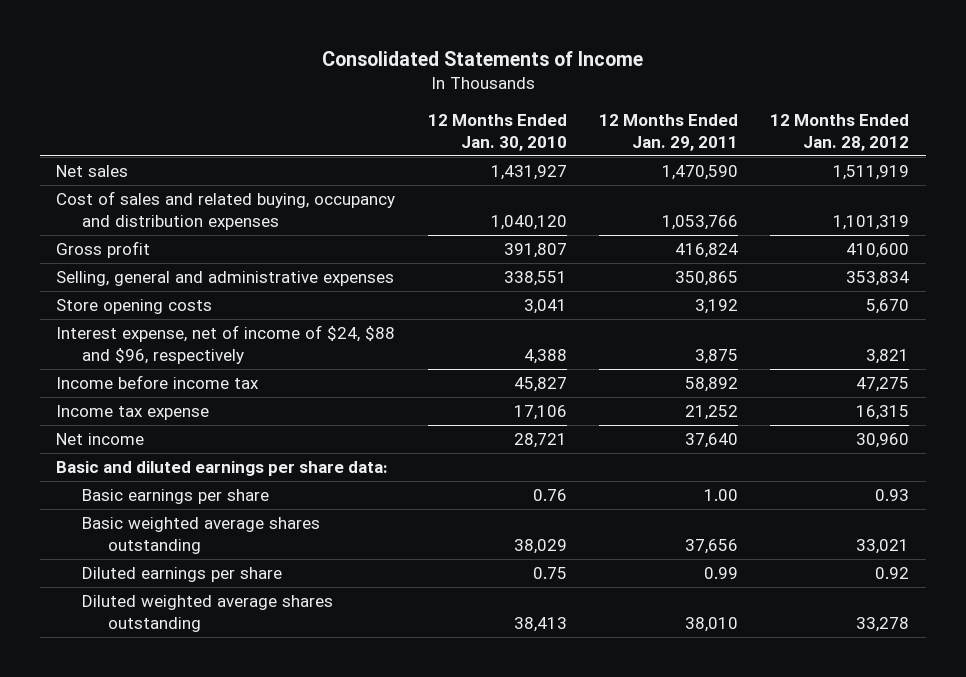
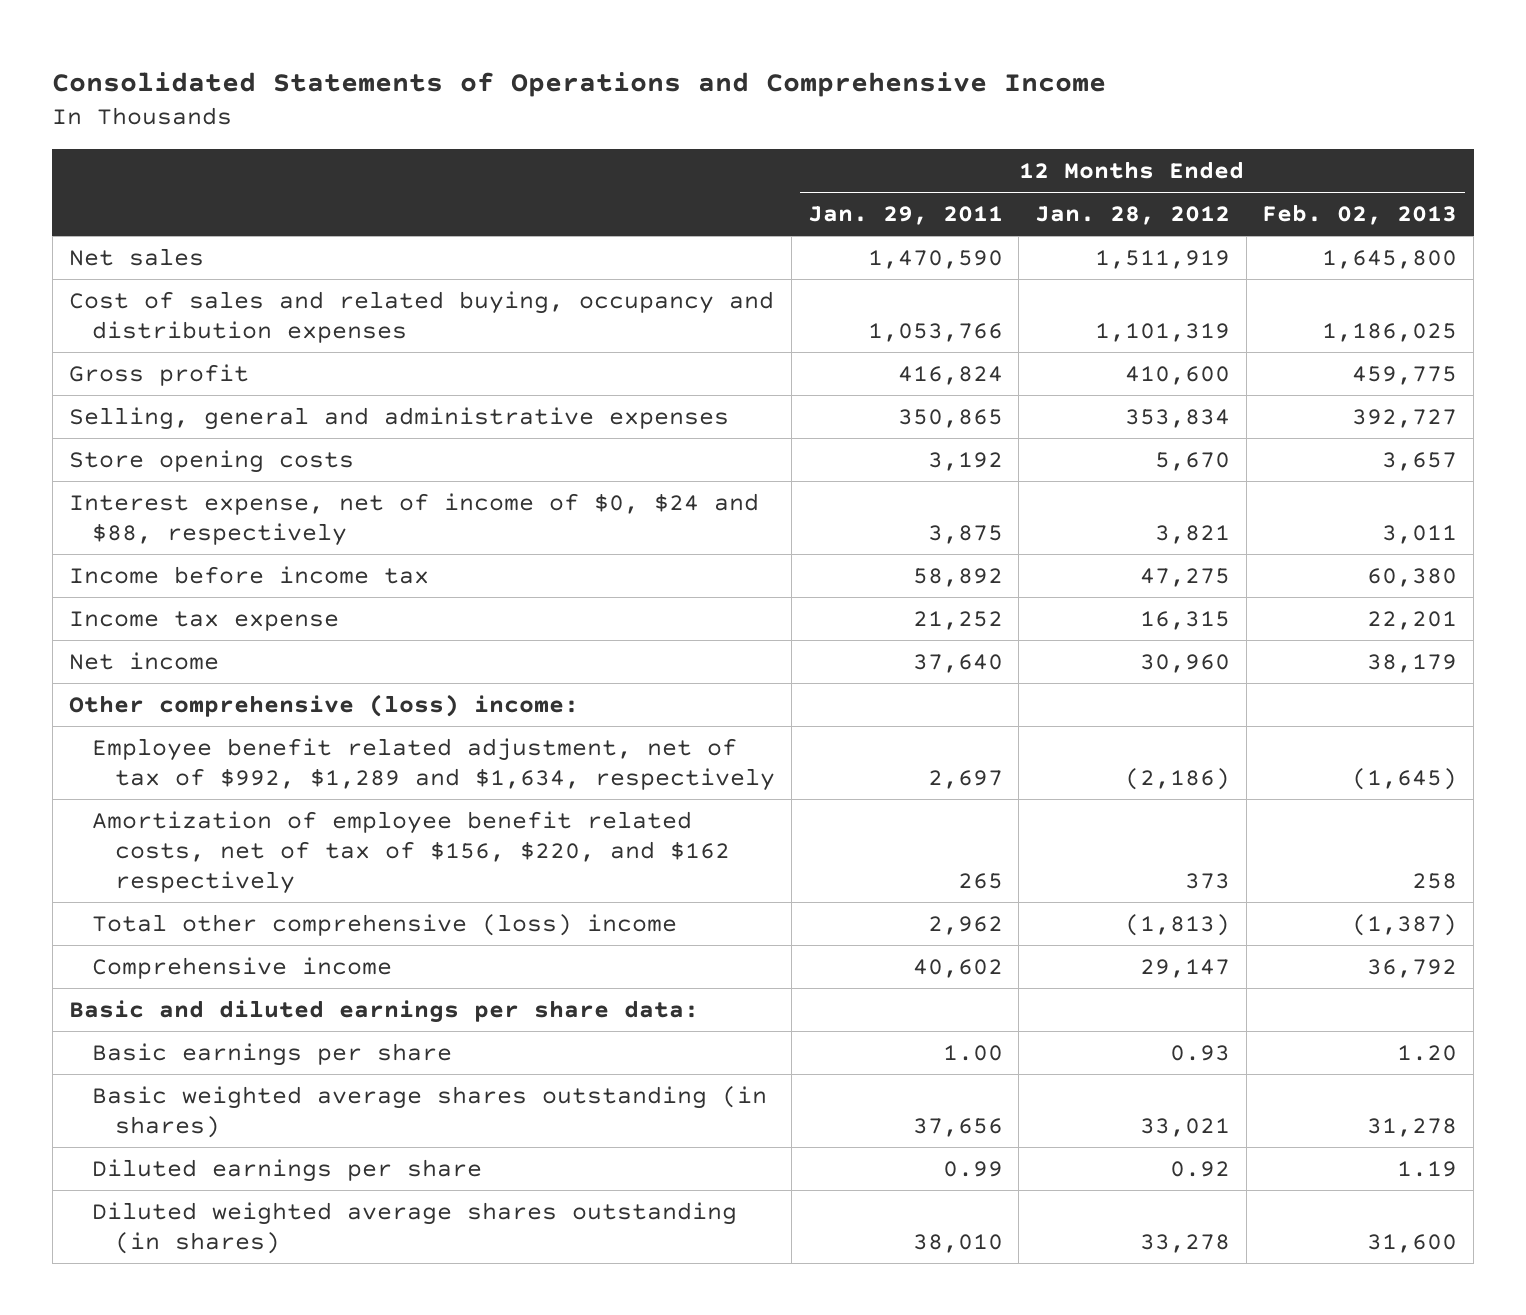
- Consolidated Statements of Income
+ Consolidated Statements of Operations and Comprehensive Income
- | 12 Months Ended Jan. 30, 2010 | 12 Months Ended Jan. 29, 2011 | 12 Months Ended Jan. 28, 2012
+ | 12 Months Ended Jan. 29, 2011 | 12 Months Ended Jan. 28, 2012 | 12 Months Ended Feb. 02, 2013
- Interest expense, net of income of $24, $88 and $96, respectively | 4,388 | 3,875 | 3,821
+ Interest expense, net of income of $0, $24 and $88, respectively | 3,875 | 3,821 | 3,011
+ Other comprehensive (loss) income:
+ Employee benefit related adjustment, net of tax of $992, $1,289 and $1,634, respectively | 2,697 | (2,186) | (1,645)
+ Amortization of employee benefit related costs, net of tax of $156, $220, and $162 respectively | 265 | 373 | 258
+ Total other comprehensive (loss) income | 2,962 | (1,813) | (1,387)
+ Comprehensive income | 40,602 | 29,147 | 36,792
- Basic weighted average shares outstanding | 38,029 | 37,656 | 33,021
+ Basic weighted average shares outstanding (in shares) | 37,656 | 33,021 | 31,278
- Diluted weighted average shares outstanding | 38,413 | 38,010 | 33,278
+ Diluted weighted average shares outstanding (in shares) | 38,010 | 33,278 | 31,600

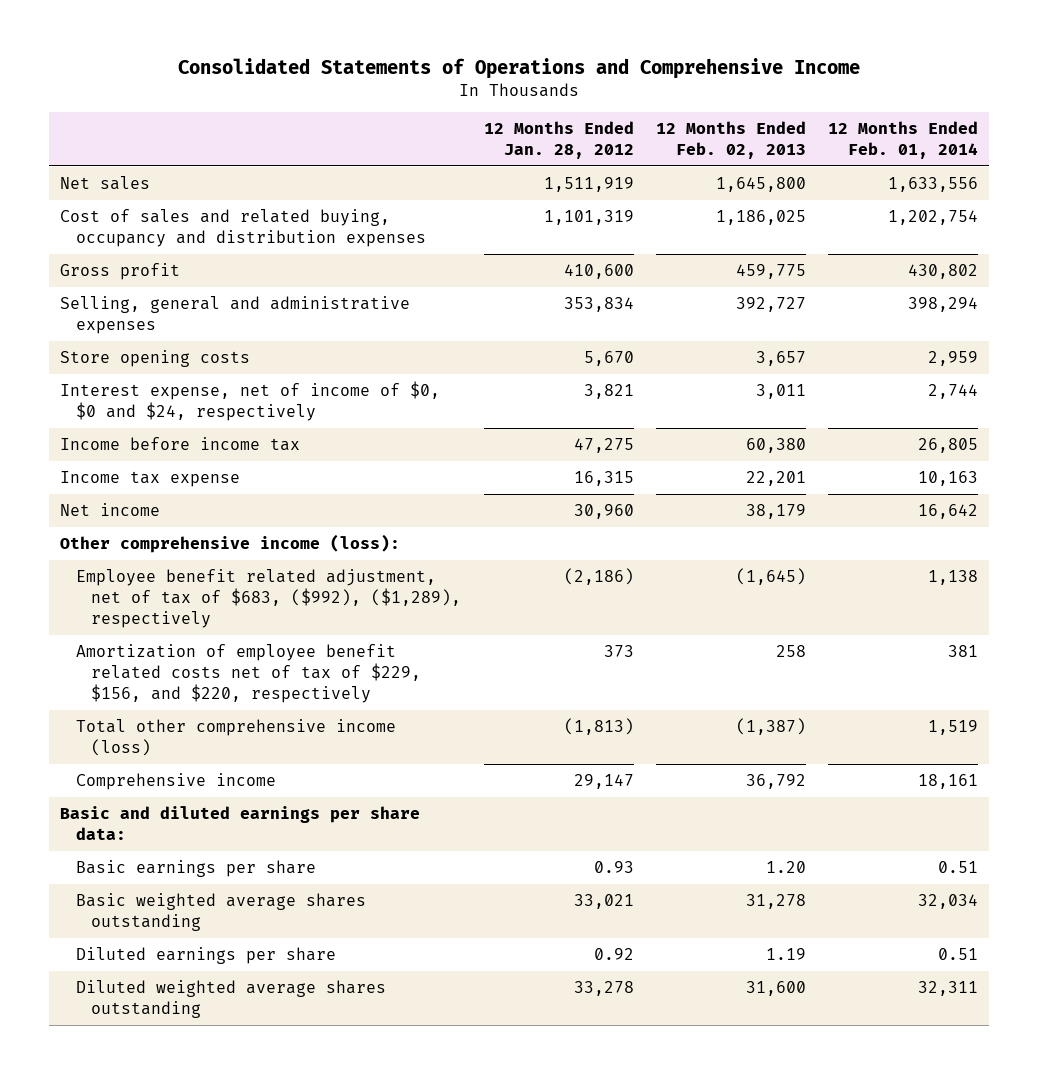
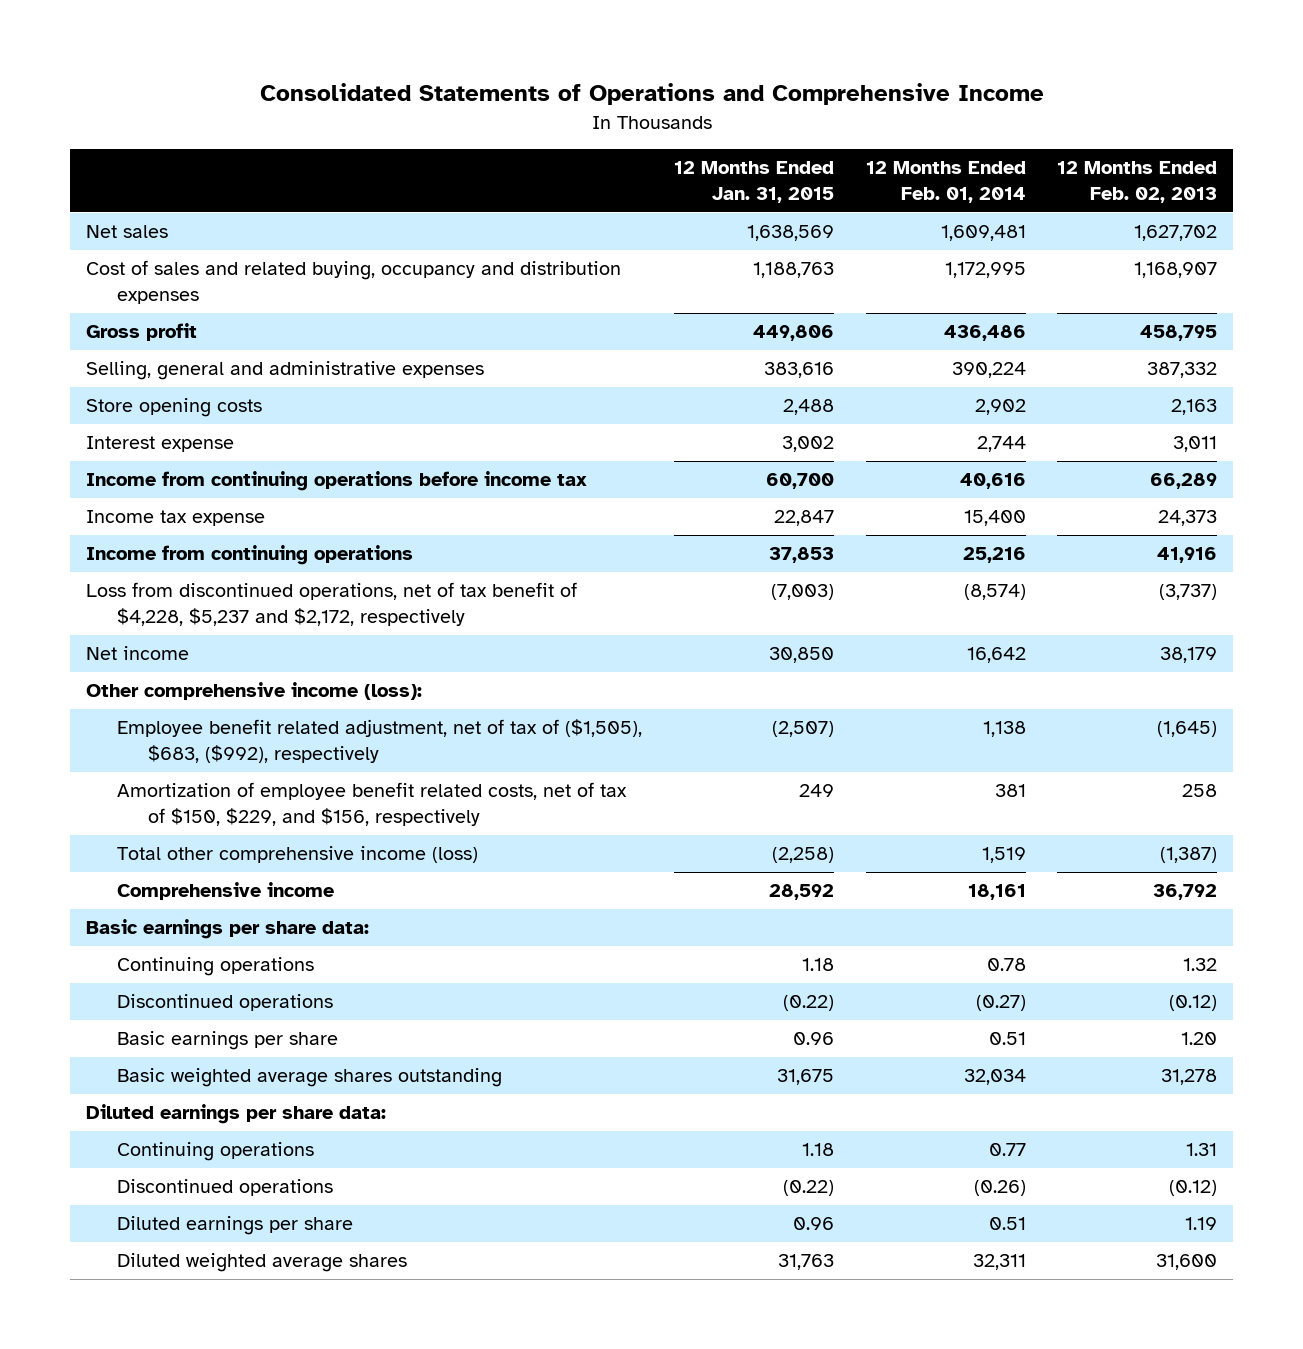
- | 12 Months Ended Jan. 28, 2012 | 12 Months Ended Feb. 02, 2013 | 12 Months Ended Feb. 01, 2014
+ | 12 Months Ended Jan. 31, 2015 | 12 Months Ended Feb. 01, 2014 | 12 Months Ended Feb. 02, 2013
- Net sales | 1,511,919 | 1,645,800 | 1,633,556
- Cost of sales and related buying, occupancy and distribution expenses | 1,101,319 | 1,186,025 | 1,202,754
- Gross profit | 410,600 | 459,775 | 430,802
- Selling, general and administrative expenses | 353,834 | 392,727 | 398,294
- Store opening costs | 5,670 | 3,657 | 2,959
- Interest expense, net of income of $0, $0 and $24, respectively | 3,821 | 3,011 | 2,744
- Income before income tax | 47,275 | 60,380 | 26,805
- Income tax expense | 16,315 | 22,201 | 10,163
+ Net sales | 1,638,569 | 1,609,481 | 1,627,702
+ Cost of sales and related buying, occupancy and distribution expenses | 1,188,763 | 1,172,995 | 1,168,907
+ Gross profit | 449,806 | 436,486 | 458,795
+ Selling, general and administrative expenses | 383,616 | 390,224 | 387,332
+ Store opening costs | 2,488 | 2,902 | 2,163
+ Interest expense | 3,002 | 2,744 | 3,011
+ Income from continuing operations before income tax | 60,700 | 40,616 | 66,289
+ Income tax expense | 22,847 | 15,400 | 24,373
+ Income from continuing operations | 37,853 | 25,216 | 41,916
+ Loss from discontinued operations, net of tax benefit of $4,228, $5,237 and $2,172, respectively | (7,003) | (8,574) | (3,737)
- Employee benefit related adjustment, net of tax of $683, ($992), ($1,289), respectively | (2,186) | (1,645) | 1,138
- Amortization of employee benefit related costs net of tax of $229, $156, and $220, respectively | 373 | 258 | 381
+ Employee benefit related adjustment, net of tax of ($1,505), $683, ($992), respectively | (2,507) | 1,138 | (1,645)
+ Amortization of employee benefit related costs, net of tax of $150, $229, and $156, respectively | 249 | 381 | 258
- Basic and diluted earnings per share data:
+ Basic earnings per share data:
+ Continuing operations | 1.18 | 0.78 | 1.32
+ Discontinued operations | (0.22) | (0.27) | (0.12)
+ Diluted earnings per share data:
+ Continuing operations | 1.18 | 0.77 | 1.31
+ Discontinued operations | (0.22) | (0.26) | (0.12)
- Diluted weighted average shares outstanding | 33,278 | 31,600 | 32,311
+ Diluted weighted average shares | 31,763 | 32,311 | 31,600

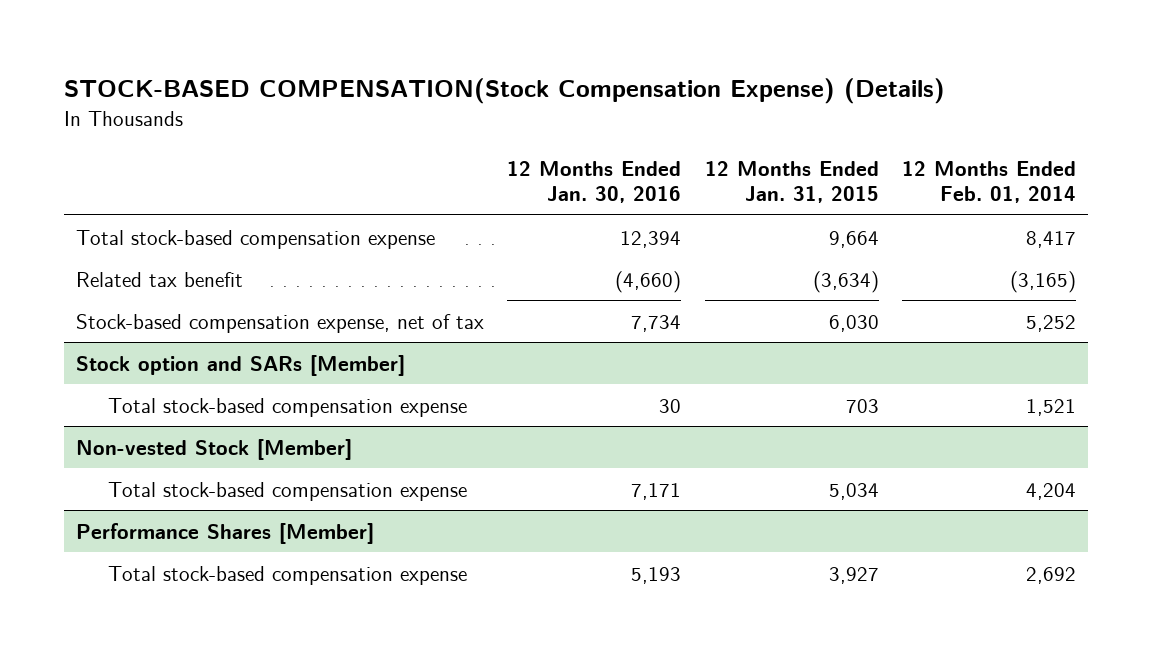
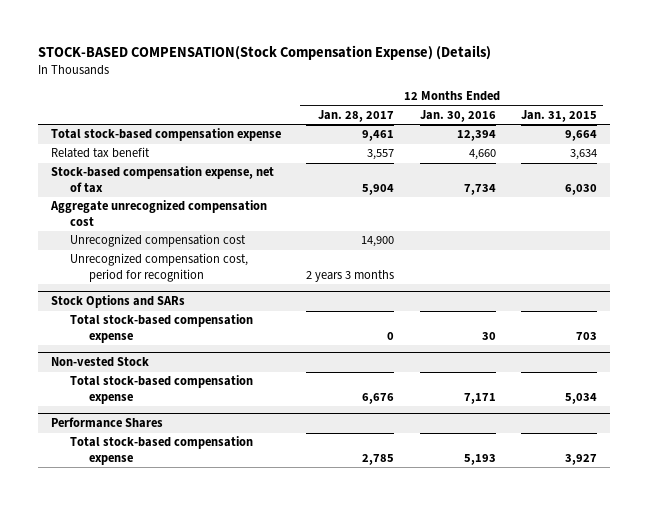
- | 12 Months Ended Jan. 30, 2016 | 12 Months Ended Jan. 31, 2015 | 12 Months Ended Feb. 01, 2014
+ | 12 Months Ended Jan. 28, 2017 | 12 Months Ended Jan. 30, 2016 | 12 Months Ended Jan. 31, 2015
- Related tax benefit | (4,660) | (3,634) | (3,165)
+ Related tax benefit | 3,557 | 4,660 | 3,634
- Stock option and SARs [Member]
+ Aggregate unrecognized compensation cost
+ Unrecognized compensation cost | 14,900 | |
+ Unrecognized compensation cost, period for recognition | 2 years 3 months | |
+ Stock Options and SARs
- Non-vested Stock [Member]
+ Non-vested Stock
- Performance Shares [Member]
+ Performance Shares

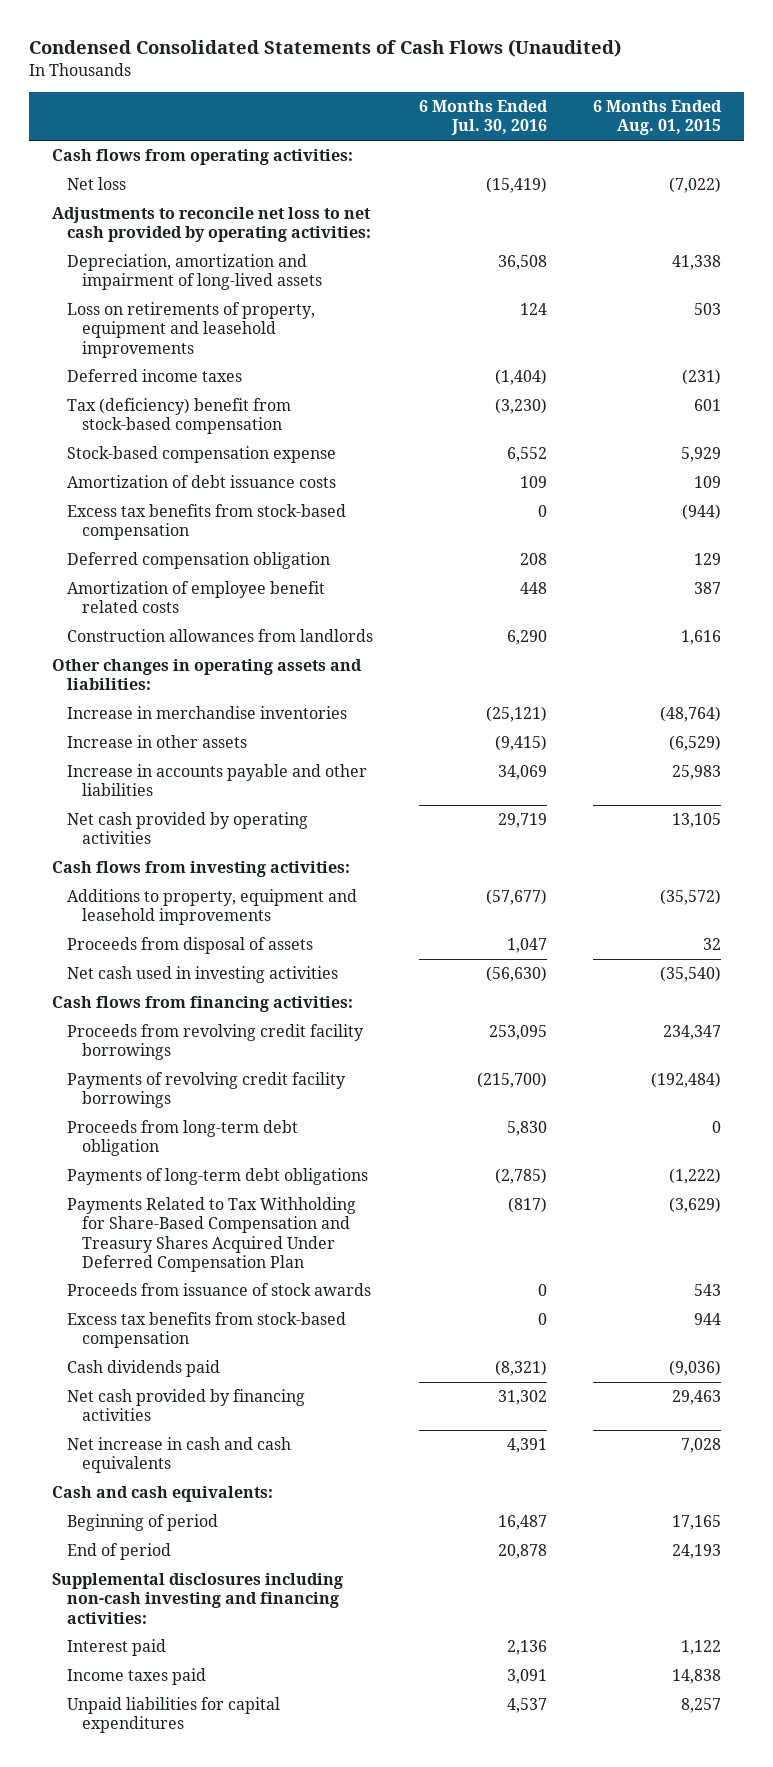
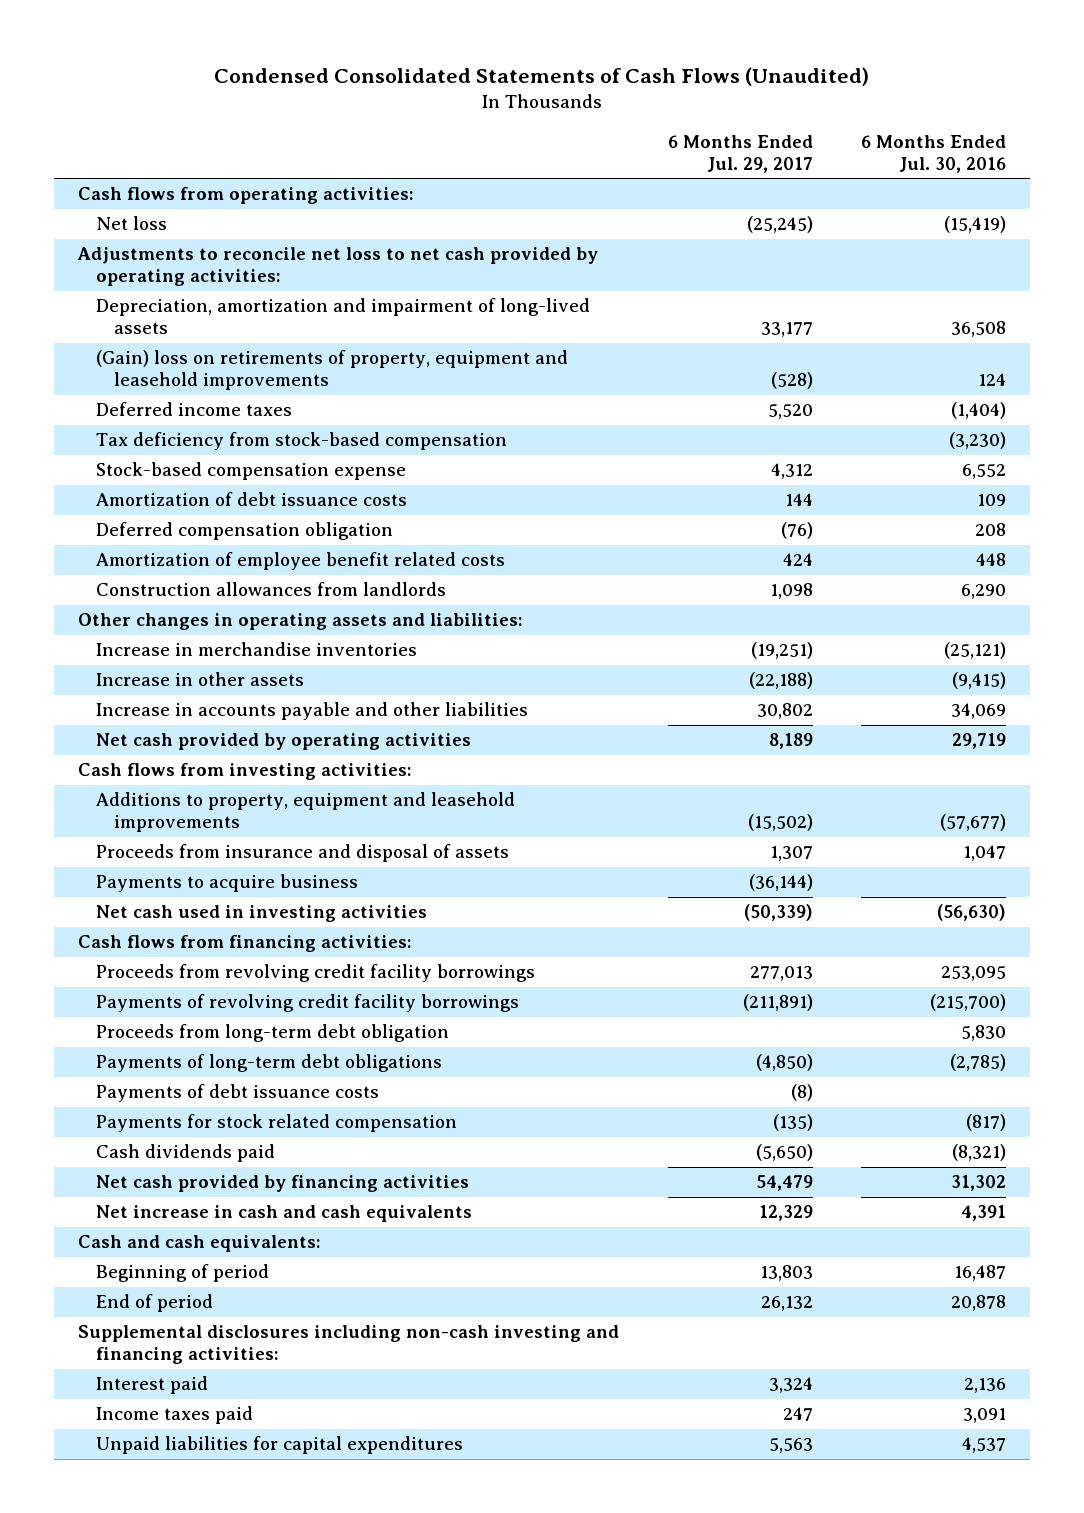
- | 6 Months Ended Jul. 30, 2016 | 6 Months Ended Aug. 01, 2015
+ | 6 Months Ended Jul. 29, 2017 | 6 Months Ended Jul. 30, 2016
- Loss on retirements of property, equipment and leasehold improvements | 124 | 503
+ (Gain) loss on retirements of property, equipment and leasehold improvements | (528) | 124
- Tax (deficiency) benefit from stock-based compensation | (3,230) | 601
+ Tax deficiency from stock-based compensation | | (3,230)
- Excess tax benefits from stock-based compensation | 0 | (944)
- Proceeds from disposal of assets | 1,047 | 32
+ Proceeds from insurance and disposal of assets | 1,307 | 1,047
+ Payments to acquire business | (36,144) |
- Payments Related to Tax Withholding for Share-Based Compensation and Treasury Shares Acquired Under Deferred Compensation Plan | (817) | (3,629)
- Proceeds from issuance of stock awards | 0 | 543
- Excess tax benefits from stock-based compensation | 0 | 944
+ Payments of debt issuance costs | (8) |
+ Payments for stock related compensation | (135) | (817)

